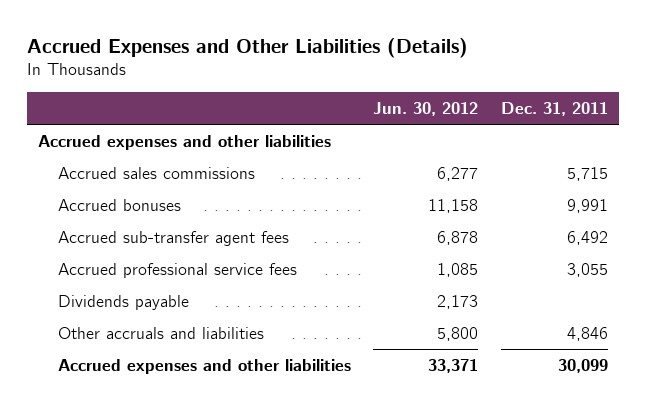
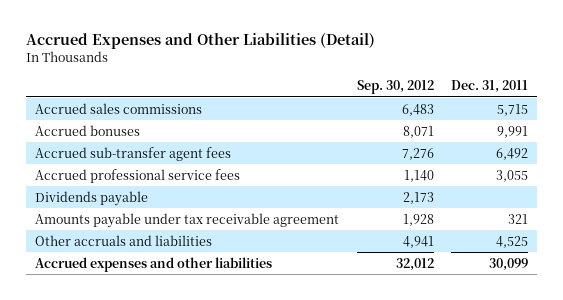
- Accrued Expenses and Other Liabilities (Details)
+ Accrued Expenses and Other Liabilities (Detail)
- | Jun. 30, 2012 | Dec. 31, 2011
+ | Sep. 30, 2012 | Dec. 31, 2011
- Accrued expenses and other liabilities
- Other accruals and liabilities | 5,800 | 4,846
+ Amounts payable under tax receivable agreement | 1,928 | 321
+ Other accruals and liabilities | 4,941 | 4,525

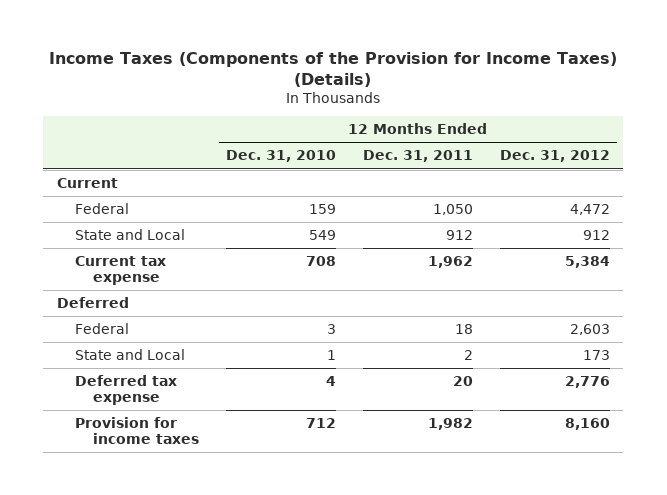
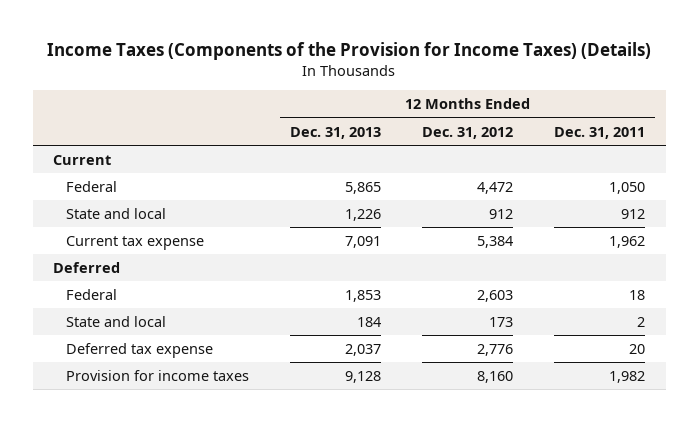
- | 12 Months Ended Dec. 31, 2010 | 12 Months Ended Dec. 31, 2011 | 12 Months Ended Dec. 31, 2012
+ | 12 Months Ended Dec. 31, 2013 | 12 Months Ended Dec. 31, 2012 | 12 Months Ended Dec. 31, 2011
- State and Local | 549 | 912 | 912
+ State and local | 1,226 | 912 | 912
- State and Local | 1 | 2 | 173
+ State and local | 184 | 173 | 2

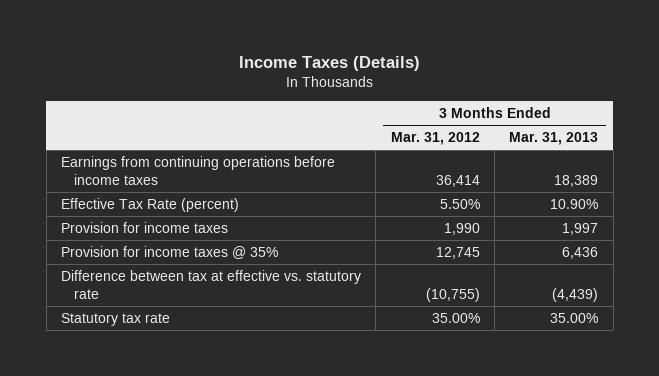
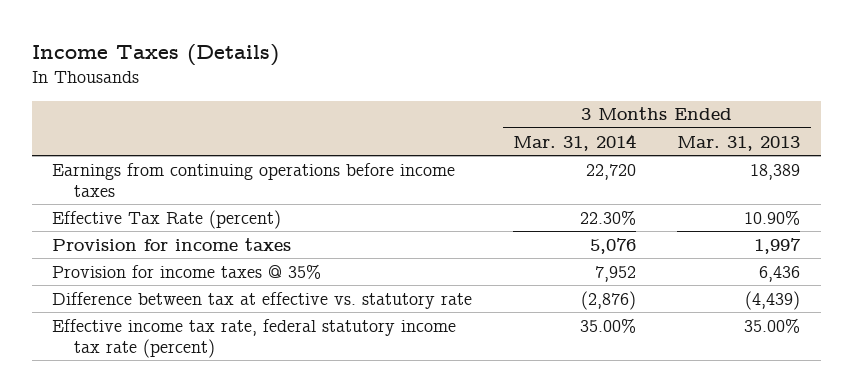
- | 3 Months Ended Mar. 31, 2012 | 3 Months Ended Mar. 31, 2013
+ | 3 Months Ended Mar. 31, 2014 | 3 Months Ended Mar. 31, 2013
- Statutory tax rate | 35.00% | 35.00%
+ Effective income tax rate, federal statutory income tax rate (percent) | 35.00% | 35.00%

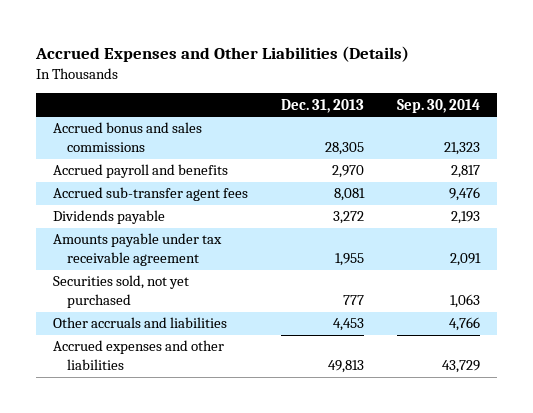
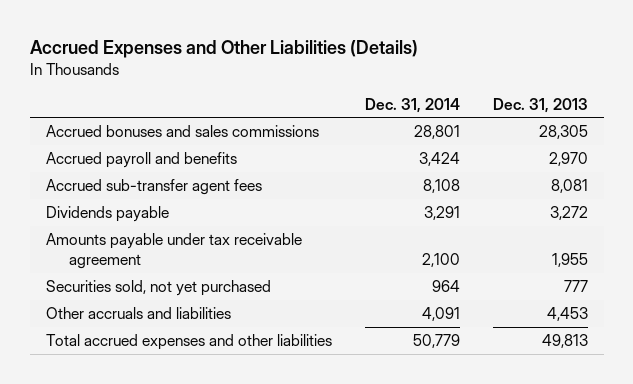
- | Dec. 31, 2013 | Sep. 30, 2014
+ | Dec. 31, 2014 | Dec. 31, 2013
- Accrued bonus and sales commissions | 28,305 | 21,323
+ Accrued bonuses and sales commissions | 28,801 | 28,305
- Accrued expenses and other liabilities | 49,813 | 43,729
+ Total accrued expenses and other liabilities | 50,779 | 49,813

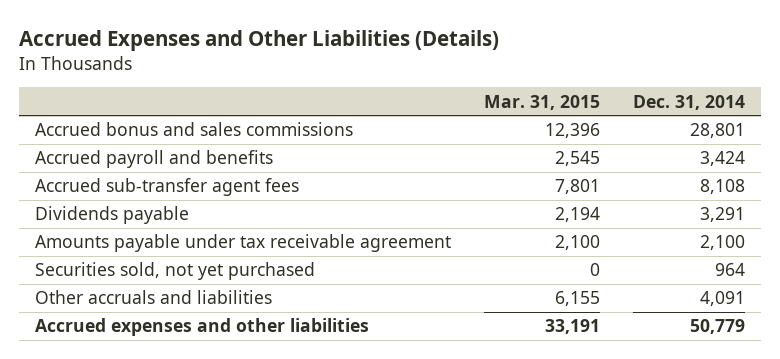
- | Dec. 31, 2014 | Dec. 31, 2013
+ | Mar. 31, 2015 | Dec. 31, 2014
- Accrued bonuses and sales commissions | 28,801 | 28,305
+ Accrued bonus and sales commissions | 12,396 | 28,801
- Total accrued expenses and other liabilities | 50,779 | 49,813
+ Accrued expenses and other liabilities | 33,191 | 50,779

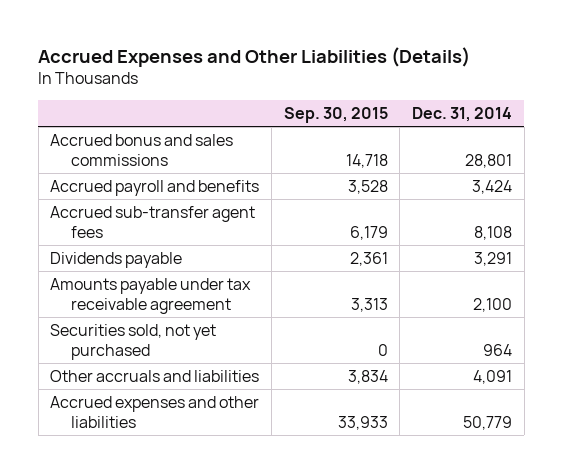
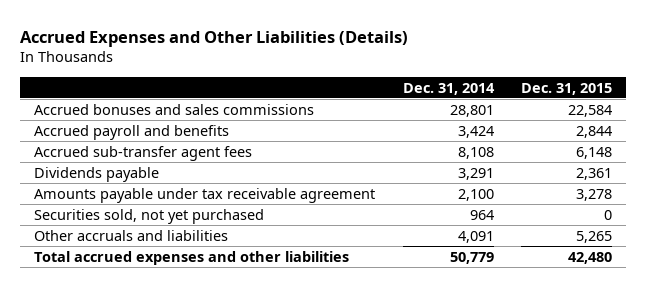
- | Sep. 30, 2015 | Dec. 31, 2014
+ | Dec. 31, 2014 | Dec. 31, 2015
- Accrued bonus and sales commissions | 14,718 | 28,801
+ Accrued bonuses and sales commissions | 28,801 | 22,584
- Accrued expenses and other liabilities | 33,933 | 50,779
+ Total accrued expenses and other liabilities | 50,779 | 42,480

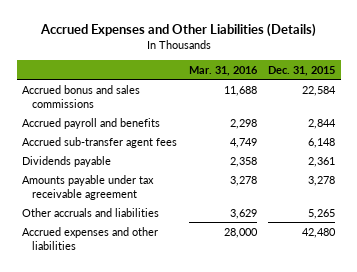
- | Dec. 31, 2014 | Dec. 31, 2015
+ | Mar. 31, 2016 | Dec. 31, 2015
- Accrued bonuses and sales commissions | 28,801 | 22,584
+ Accrued bonus and sales commissions | 11,688 | 22,584
- Securities sold, not yet purchased | 964 | 0
- Total accrued expenses and other liabilities | 50,779 | 42,480
+ Accrued expenses and other liabilities | 28,000 | 42,480

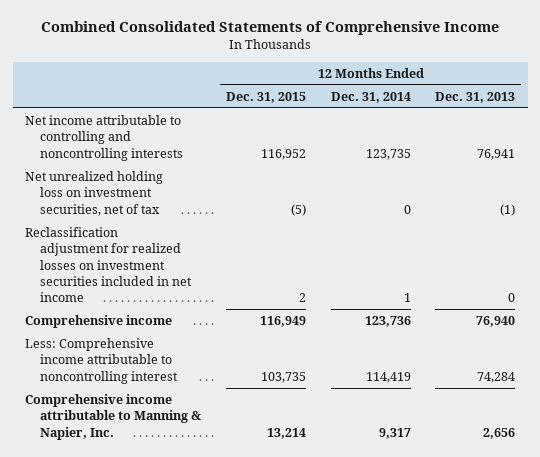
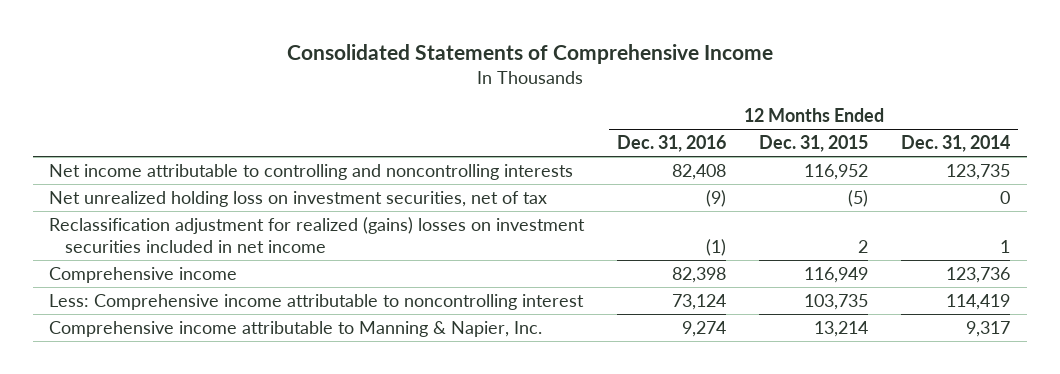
- Combined Consolidated Statements of Comprehensive Income
+ Consolidated Statements of Comprehensive Income
- | 12 Months Ended Dec. 31, 2015 | 12 Months Ended Dec. 31, 2014 | 12 Months Ended Dec. 31, 2013
+ | 12 Months Ended Dec. 31, 2016 | 12 Months Ended Dec. 31, 2015 | 12 Months Ended Dec. 31, 2014
- Reclassification adjustment for realized losses on investment securities included in net income | 2 | 1 | 0
+ Reclassification adjustment for realized (gains) losses on investment securities included in net income | (1) | 2 | 1

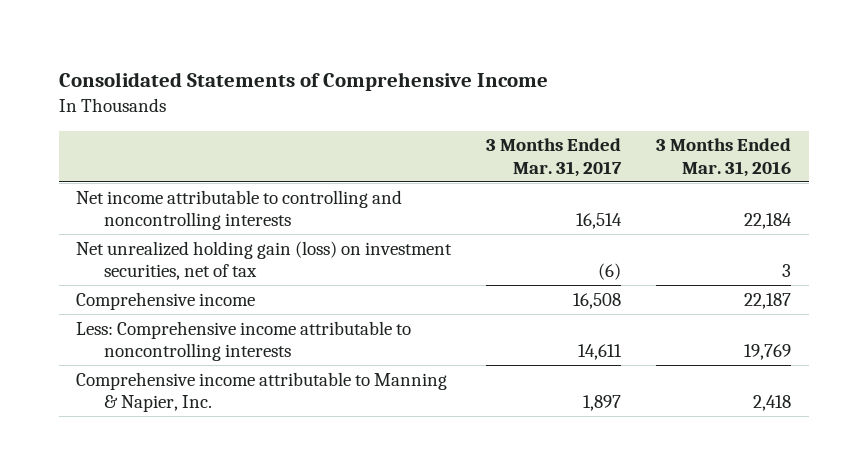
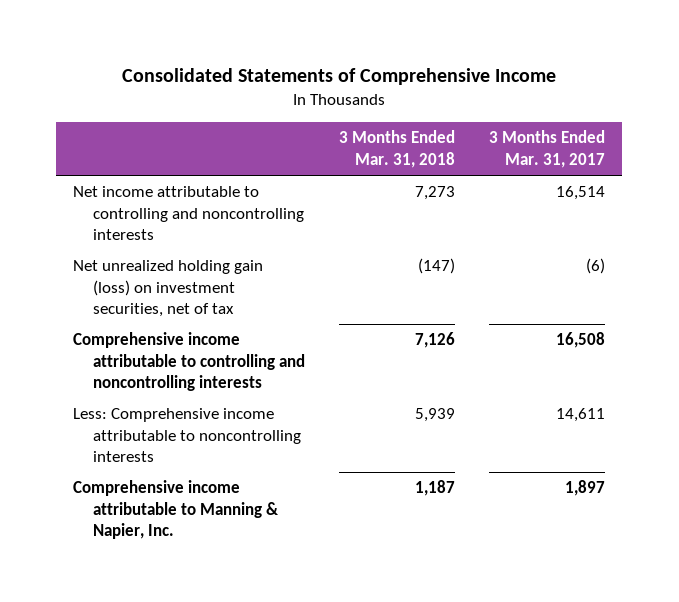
- | 3 Months Ended Mar. 31, 2017 | 3 Months Ended Mar. 31, 2016
+ | 3 Months Ended Mar. 31, 2018 | 3 Months Ended Mar. 31, 2017
- Comprehensive income | 16,508 | 22,187
+ Comprehensive income attributable to controlling and noncontrolling interests | 7,126 | 16,508

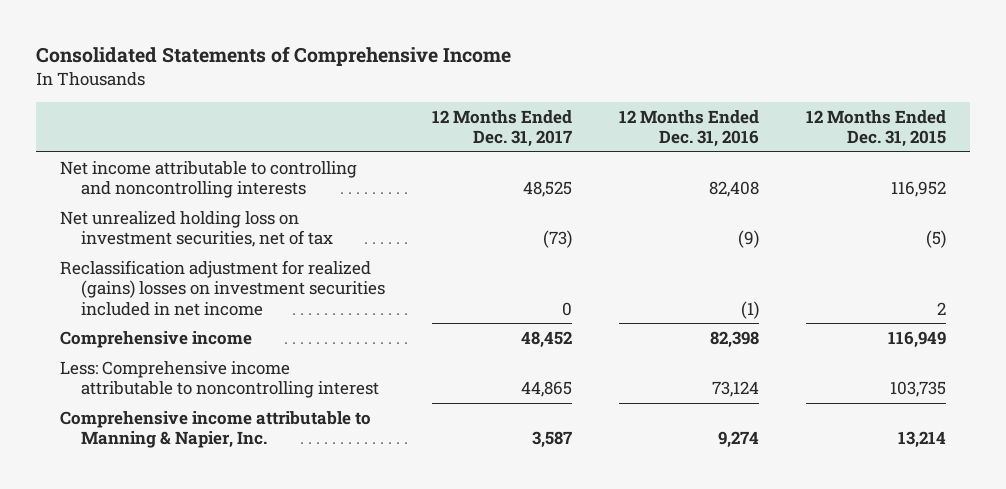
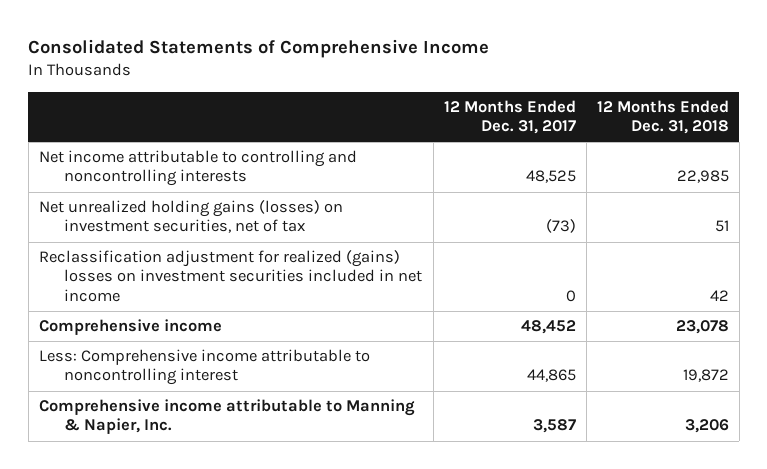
- | 12 Months Ended Dec. 31, 2017 | 12 Months Ended Dec. 31, 2016 | 12 Months Ended Dec. 31, 2015
+ | 12 Months Ended Dec. 31, 2017 | 12 Months Ended Dec. 31, 2018
- Net unrealized holding loss on investment securities, net of tax | (73) | (9) | (5)
+ Net unrealized holding gains (losses) on investment securities, net of tax | (73) | 51

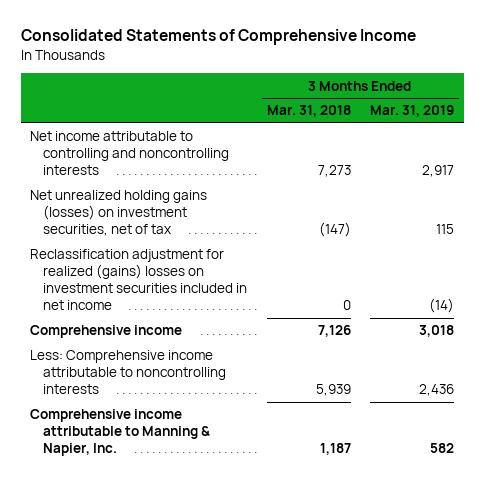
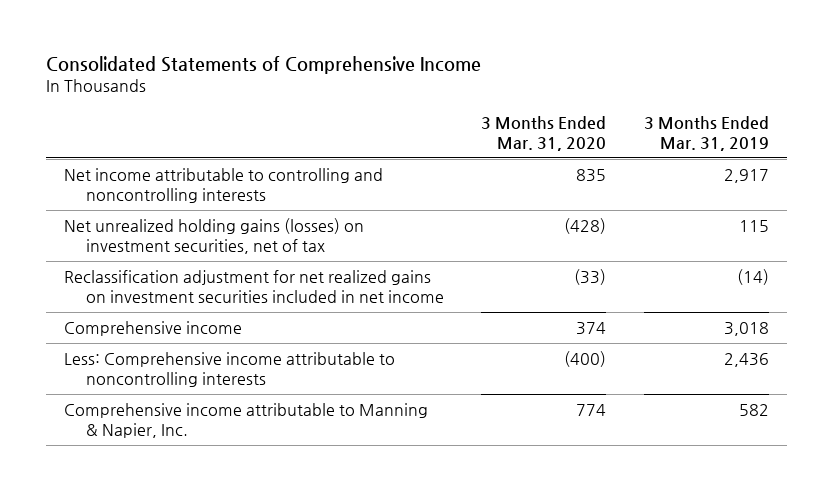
- | 3 Months Ended Mar. 31, 2018 | 3 Months Ended Mar. 31, 2019
+ | 3 Months Ended Mar. 31, 2020 | 3 Months Ended Mar. 31, 2019
- Reclassification adjustment for realized (gains) losses on investment securities included in net income | 0 | (14)
+ Reclassification adjustment for net realized gains on investment securities included in net income | (33) | (14)

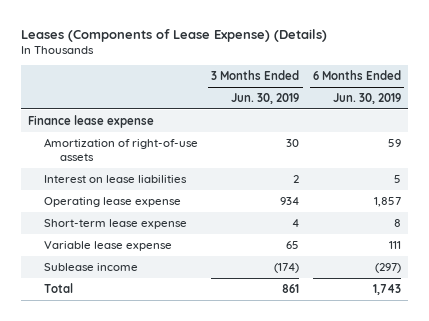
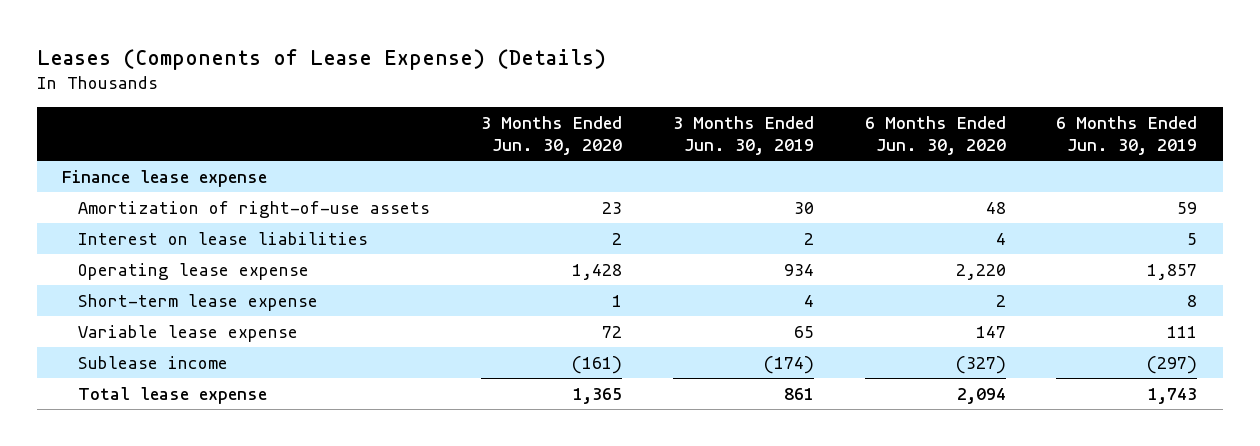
- | 3 Months Ended Jun. 30, 2019 | 6 Months Ended Jun. 30, 2019
+ | 3 Months Ended Jun. 30, 2020 | 3 Months Ended Jun. 30, 2019 | 6 Months Ended Jun. 30, 2020 | 6 Months Ended Jun. 30, 2019
- Total | 861 | 1,743
+ Total lease expense | 1,365 | 861 | 2,094 | 1,743

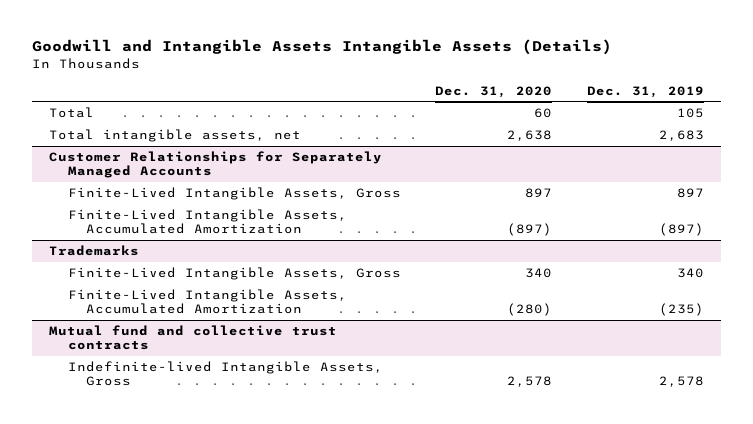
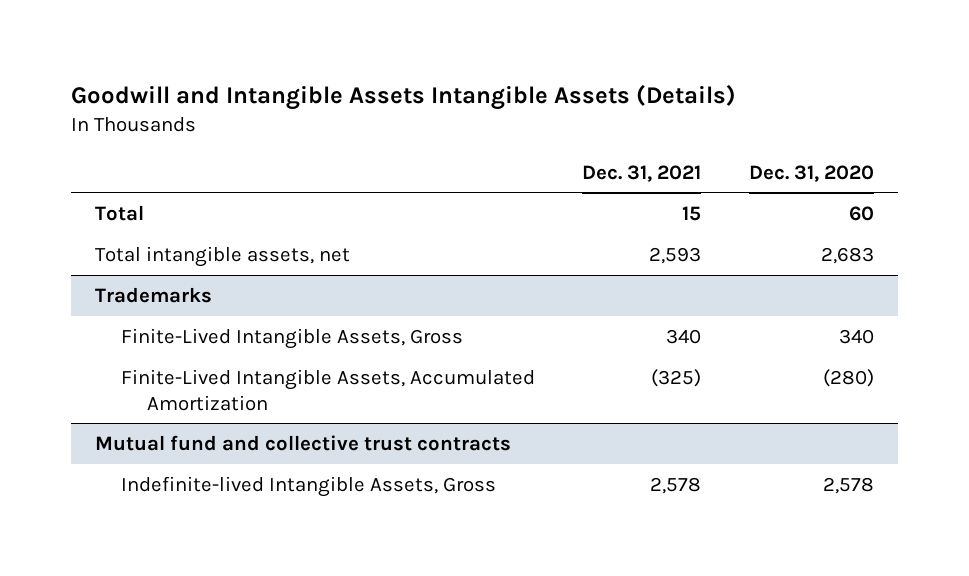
- | Dec. 31, 2020 | Dec. 31, 2019
+ | Dec. 31, 2021 | Dec. 31, 2020
- Total intangible assets, net | 2,638 | 2,683
- Customer Relationships for Separately Managed Accounts
- Finite-Lived Intangible Assets, Gross | 897 | 897
- Finite-Lived Intangible Assets, Accumulated Amortization | (897) | (897)
+ Total intangible assets, net | 2,593 | 2,683

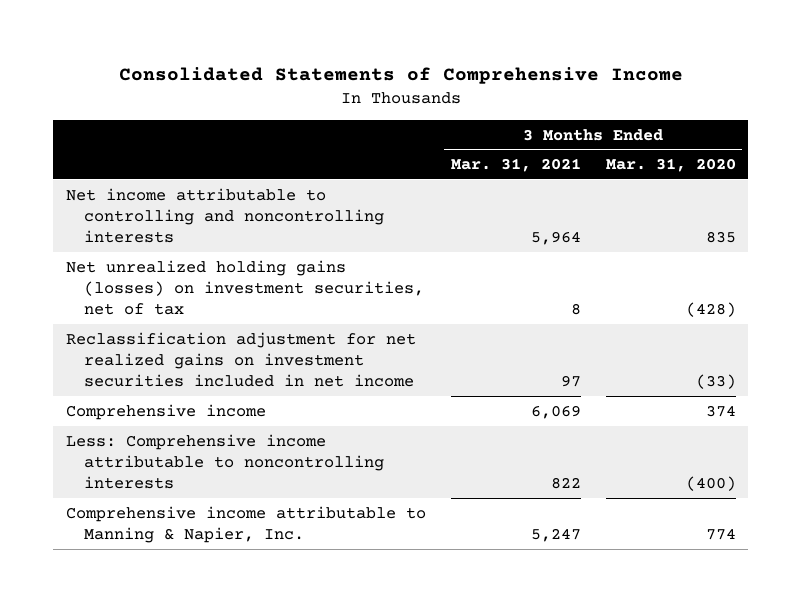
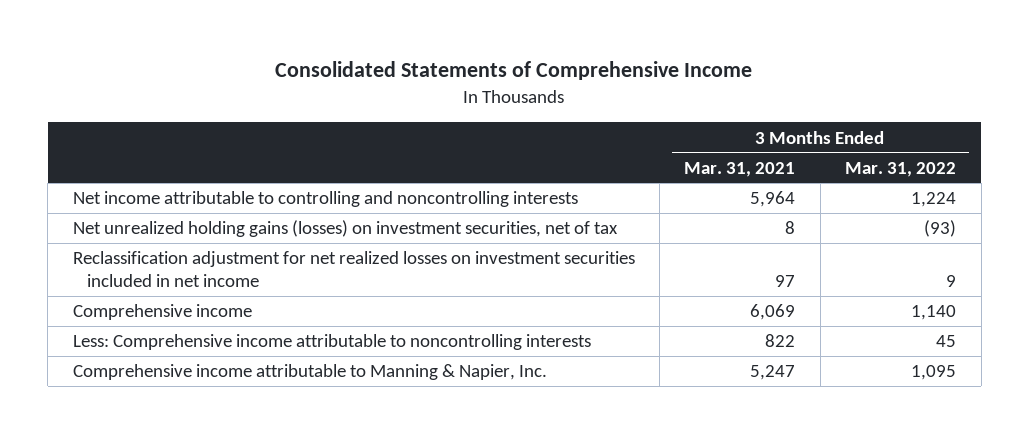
- | 3 Months Ended Mar. 31, 2021 | 3 Months Ended Mar. 31, 2020
+ | 3 Months Ended Mar. 31, 2021 | 3 Months Ended Mar. 31, 2022
- Reclassification adjustment for net realized gains on investment securities included in net income | 97 | (33)
+ Reclassification adjustment for net realized losses on investment securities included in net income | 97 | 9

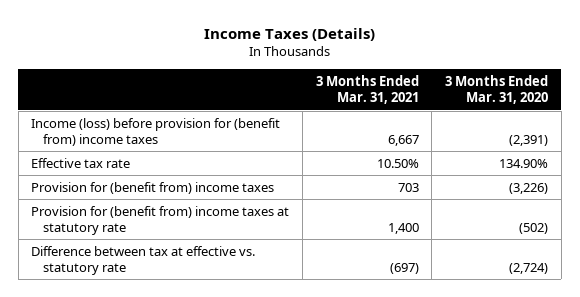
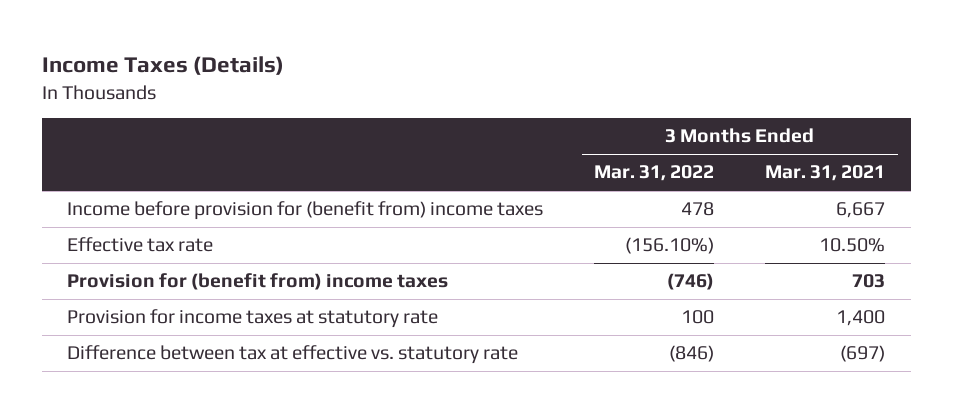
- | 3 Months Ended Mar. 31, 2021 | 3 Months Ended Mar. 31, 2020
+ | 3 Months Ended Mar. 31, 2022 | 3 Months Ended Mar. 31, 2021
- Income (loss) before provision for (benefit from) income taxes | 6,667 | (2,391)
+ Income before provision for (benefit from) income taxes | 478 | 6,667
- Provision for (benefit from) income taxes at statutory rate | 1,400 | (502)
+ Provision for income taxes at statutory rate | 100 | 1,400

